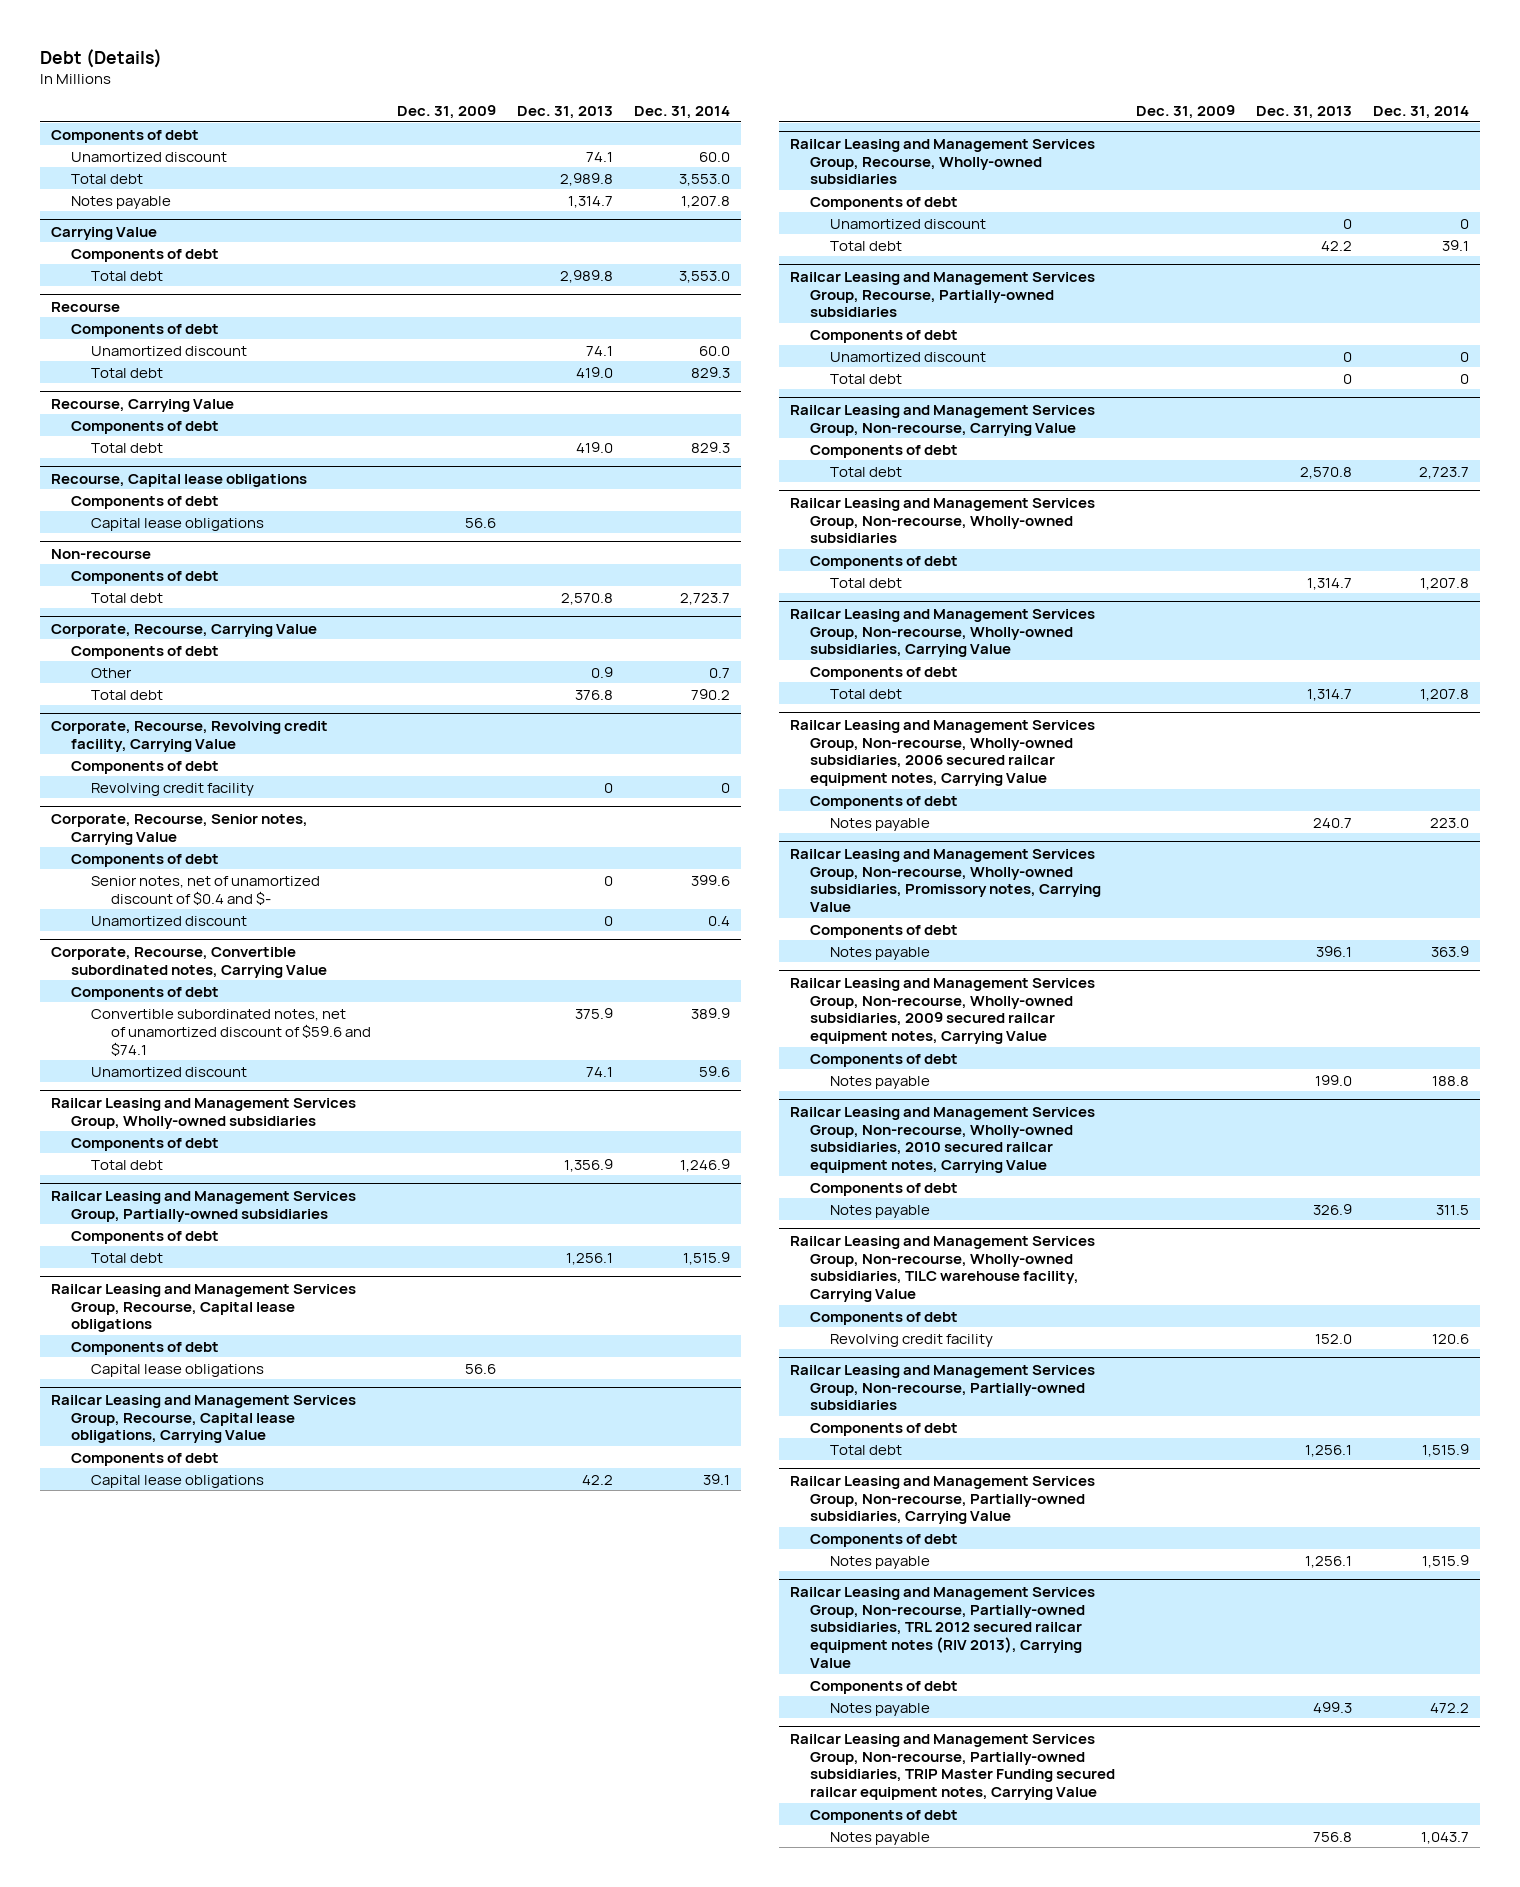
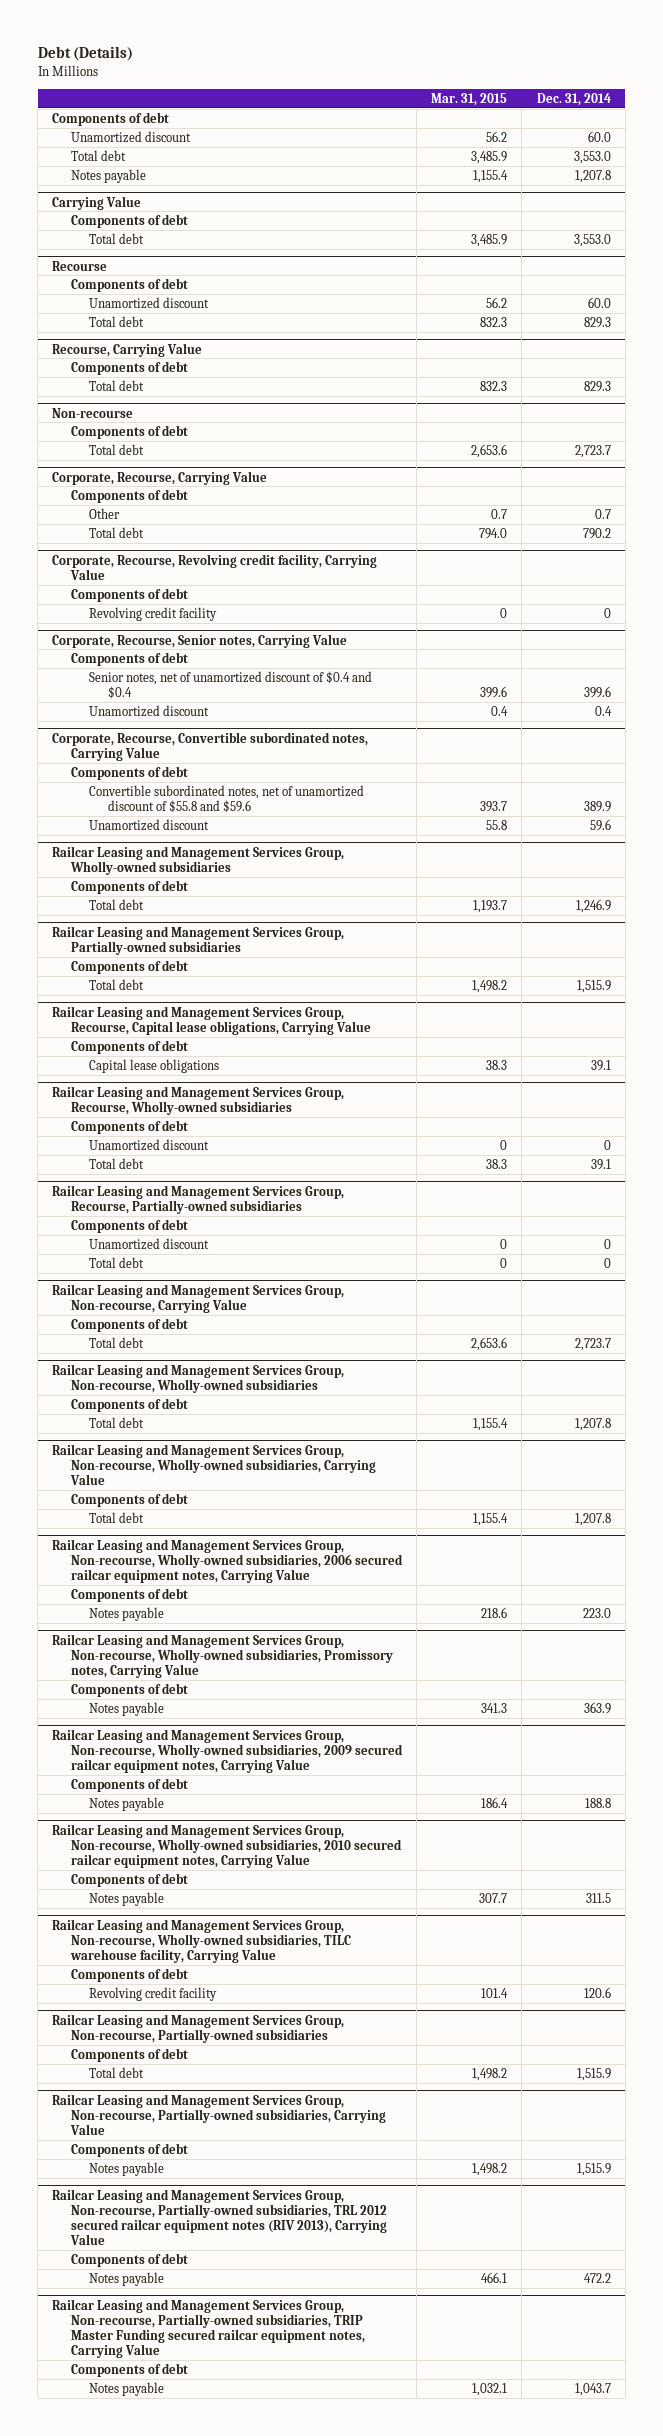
- | Dec. 31, 2009 | Dec. 31, 2013 | Dec. 31, 2014
+ | Mar. 31, 2015 | Dec. 31, 2014
- Recourse, Capital lease obligations
- Components of debt
- Capital lease obligations | 56.6 | |
@ Corporate, Recourse, Senior notes, Carrying Value
- Senior notes, net of unamortized discount of $0.4 and $- | | 0 | 399.6
+ Senior notes, net of unamortized discount of $0.4 and $0.4 | 399.6 | 399.6
@ Corporate, Recourse, Convertible subordinated notes, Carrying Value
- Convertible subordinated notes, net of unamortized discount of $59.6 and $74.1 | | 375.9 | 389.9
+ Convertible subordinated notes, net of unamortized discount of $55.8 and $59.6 | 393.7 | 389.9
- Railcar Leasing and Management Services Group, Recourse, Capital lease obligations
- Components of debt
- Capital lease obligations | 56.6 | |

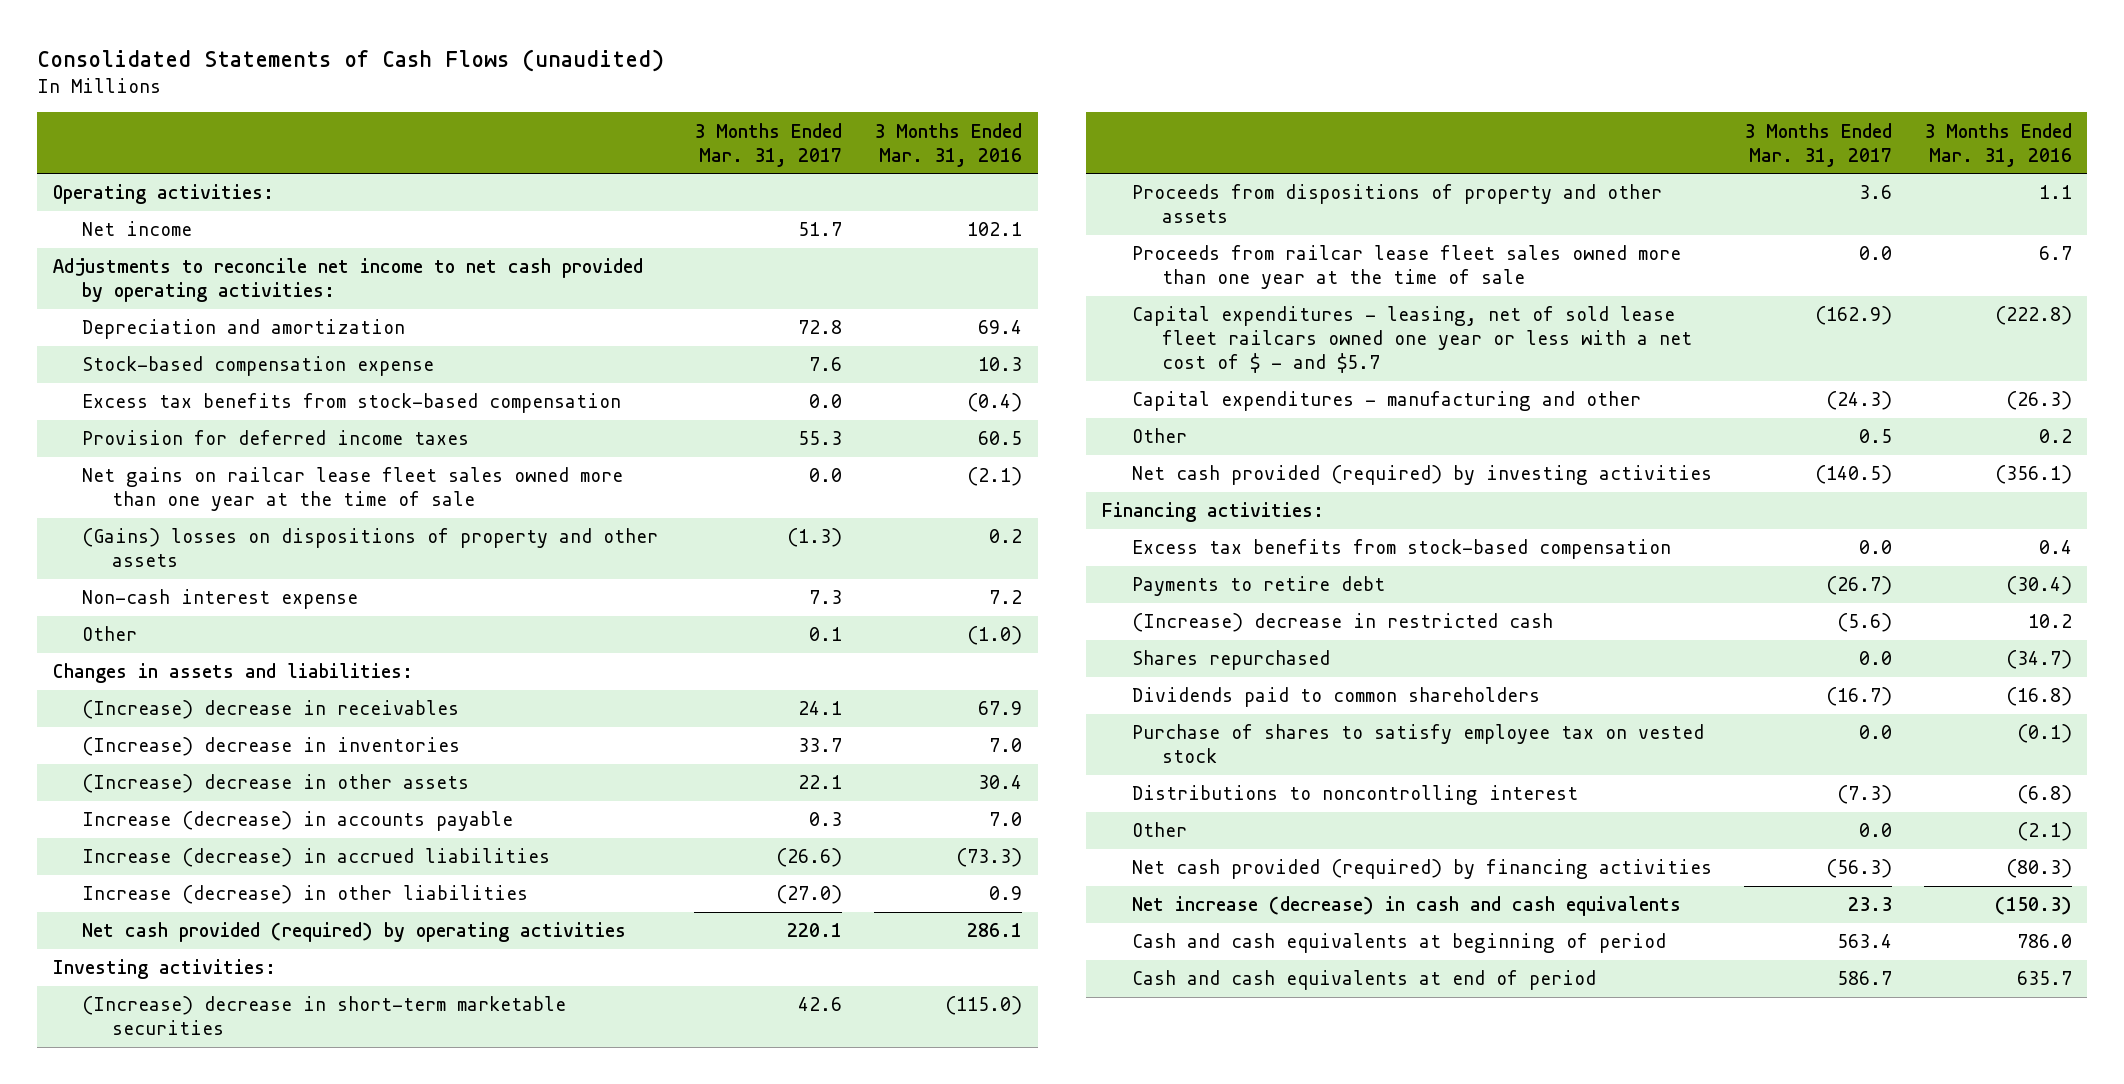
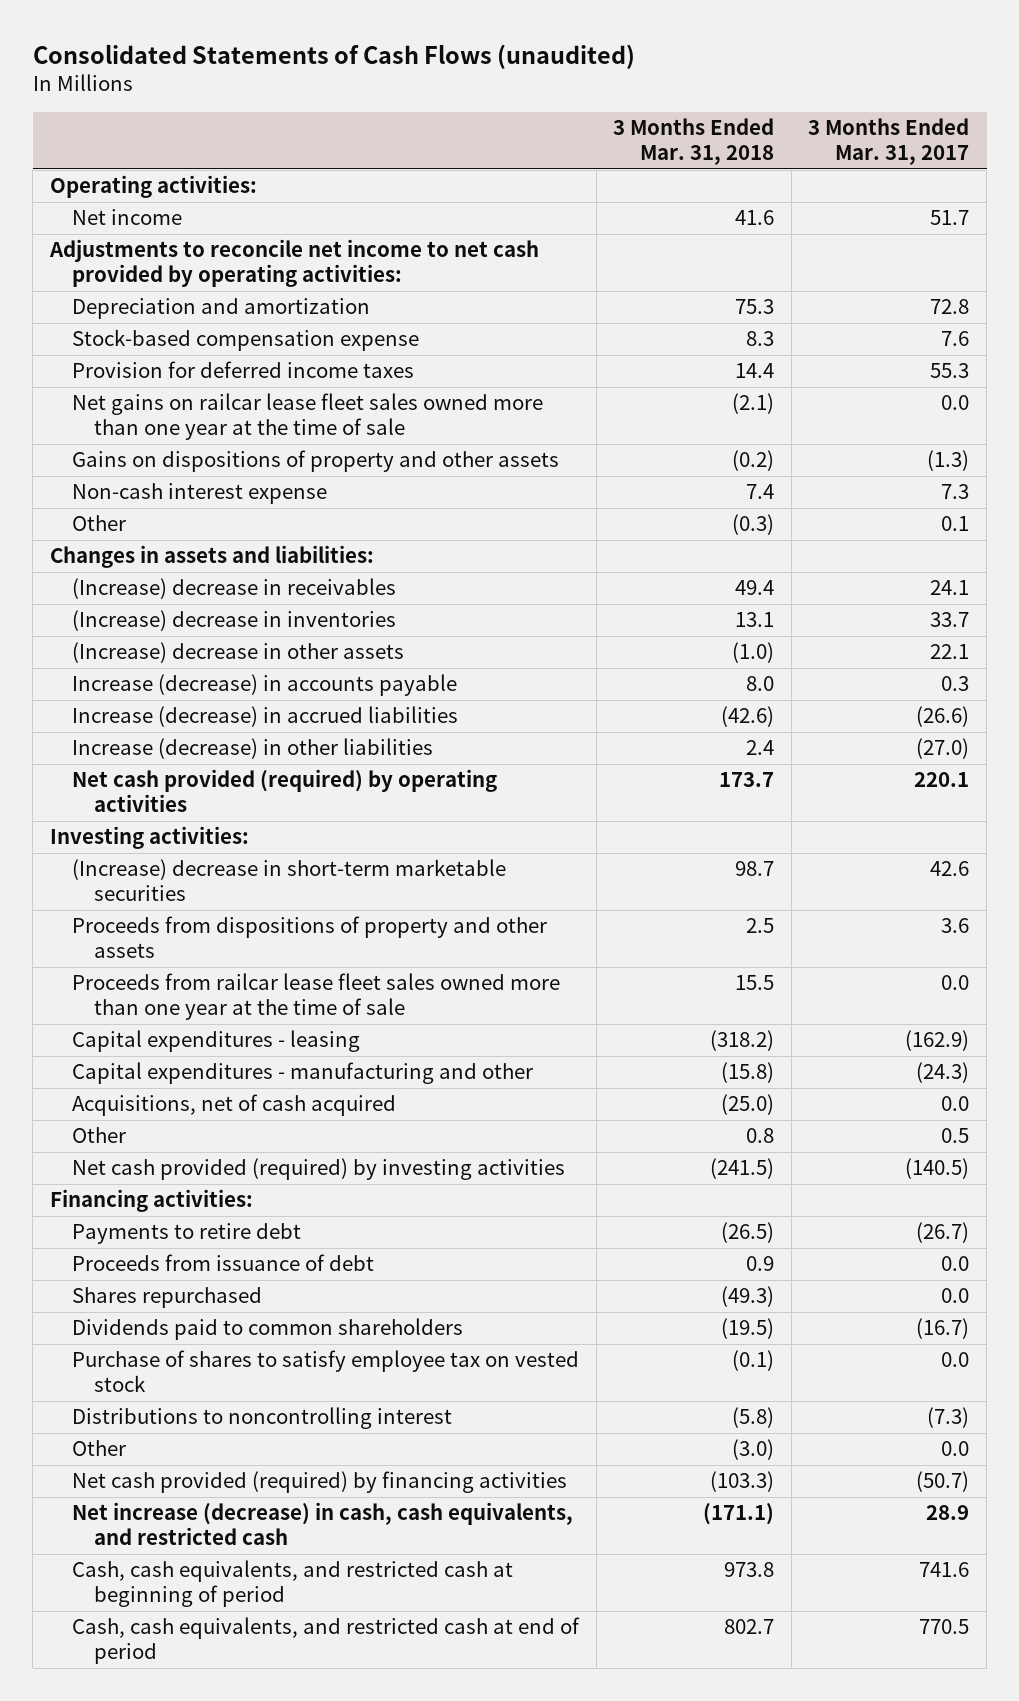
- | 3 Months Ended Mar. 31, 2017 | 3 Months Ended Mar. 31, 2016
+ | 3 Months Ended Mar. 31, 2018 | 3 Months Ended Mar. 31, 2017
- Excess tax benefits from stock-based compensation | 0.0 | (0.4)
- (Gains) losses on dispositions of property and other assets | (1.3) | 0.2
+ Gains on dispositions of property and other assets | (0.2) | (1.3)
- Capital expenditures - leasing, net of sold lease fleet railcars owned one year or less with a net cost of $ - and $5.7 | (162.9) | (222.8)
+ Capital expenditures - leasing | (318.2) | (162.9)
+ Acquisitions, net of cash acquired | (25.0) | 0.0
- Excess tax benefits from stock-based compensation | 0.0 | 0.4
- (Increase) decrease in restricted cash | (5.6) | 10.2
+ Proceeds from issuance of debt | 0.9 | 0.0
- Net cash provided (required) by financing activities | (56.3) | (80.3)
- Net increase (decrease) in cash and cash equivalents | 23.3 | (150.3)
- Cash and cash equivalents at beginning of period | 563.4 | 786.0
- Cash and cash equivalents at end of period | 586.7 | 635.7
+ Net cash provided (required) by financing activities | (103.3) | (50.7)
+ Net increase (decrease) in cash, cash equivalents, and restricted cash | (171.1) | 28.9
+ Cash, cash equivalents, and restricted cash at beginning of period | 973.8 | 741.6
+ Cash, cash equivalents, and restricted cash at end of period | 802.7 | 770.5

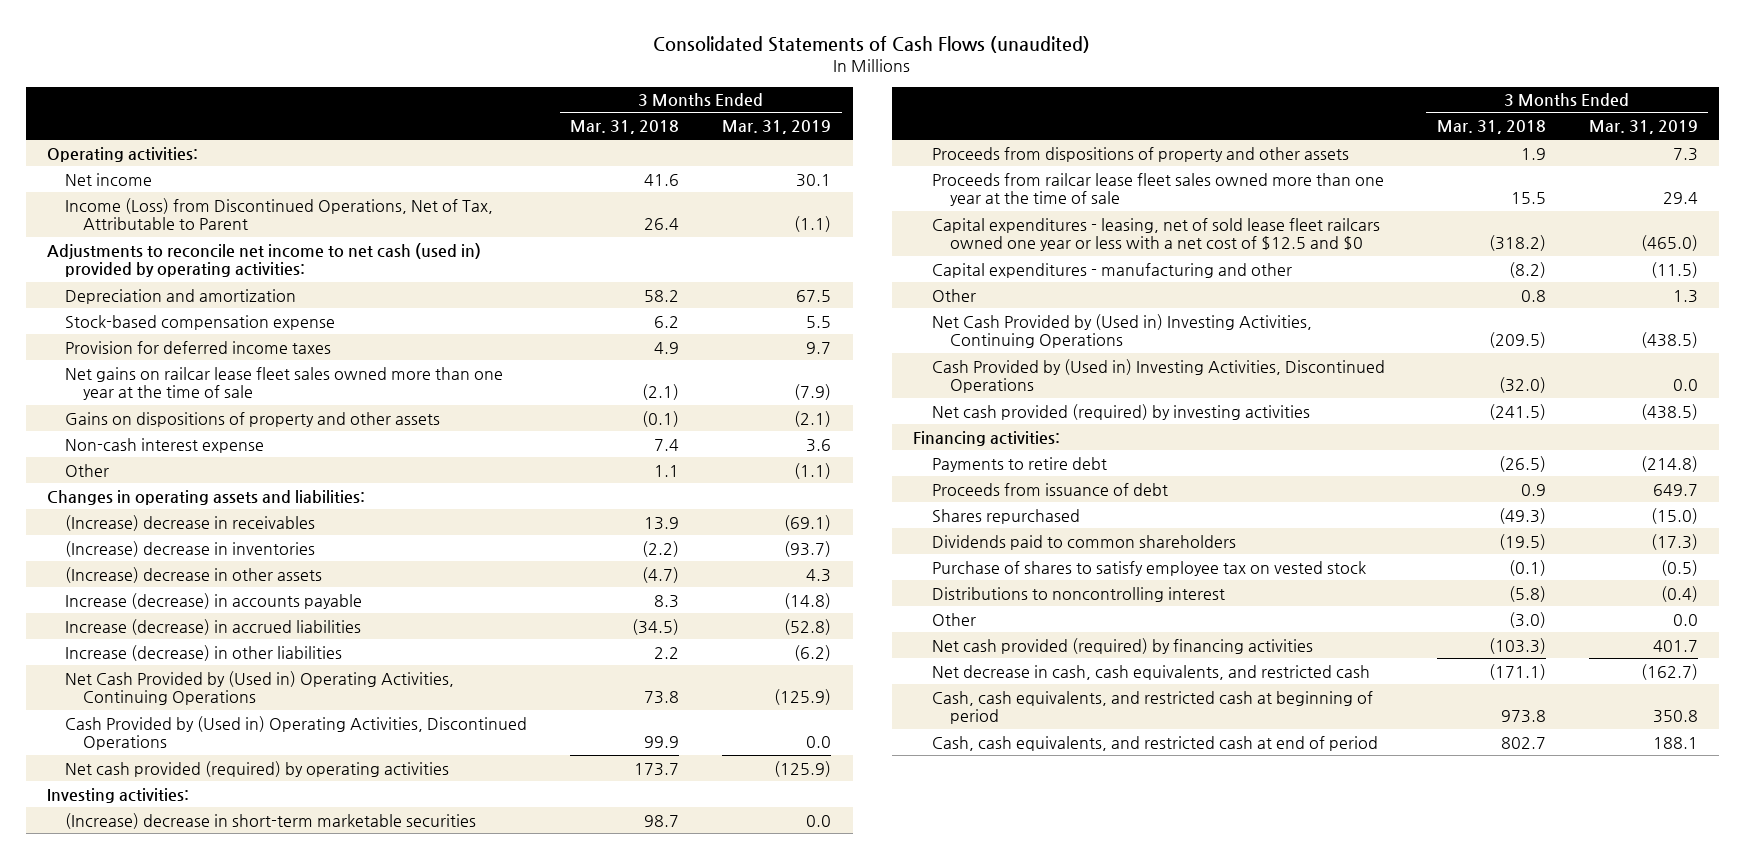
- | 3 Months Ended Mar. 31, 2018 | 3 Months Ended Mar. 31, 2017
+ | 3 Months Ended Mar. 31, 2018 | 3 Months Ended Mar. 31, 2019
- Adjustments to reconcile net income to net cash provided by operating activities:
- Depreciation and amortization | 75.3 | 72.8
- Stock-based compensation expense | 8.3 | 7.6
- Provision for deferred income taxes | 14.4 | 55.3
+ Income (Loss) from Discontinued Operations, Net of Tax, Attributable to Parent | 26.4 | (1.1)
+ Adjustments to reconcile net income to net cash (used in) provided by operating activities:
+ Depreciation and amortization | 58.2 | 67.5
+ Stock-based compensation expense | 6.2 | 5.5
+ Provision for deferred income taxes | 4.9 | 9.7
- Gains on dispositions of property and other assets | (0.2) | (1.3)
+ Gains on dispositions of property and other assets | (0.1) | (2.1)
- Other | (0.3) | 0.1
- Changes in assets and liabilities:
- (Increase) decrease in receivables | 49.4 | 24.1
- (Increase) decrease in inventories | 13.1 | 33.7
- (Increase) decrease in other assets | (1.0) | 22.1
- Increase (decrease) in accounts payable | 8.0 | 0.3
- Increase (decrease) in accrued liabilities | (42.6) | (26.6)
- Increase (decrease) in other liabilities | 2.4 | (27.0)
+ Other | 1.1 | (1.1)
+ Changes in operating assets and liabilities:
+ (Increase) decrease in receivables | 13.9 | (69.1)
+ (Increase) decrease in inventories | (2.2) | (93.7)
+ (Increase) decrease in other assets | (4.7) | 4.3
+ Increase (decrease) in accounts payable | 8.3 | (14.8)
+ Increase (decrease) in accrued liabilities | (34.5) | (52.8)
+ Increase (decrease) in other liabilities | 2.2 | (6.2)
+ Net Cash Provided by (Used in) Operating Activities, Continuing Operations | 73.8 | (125.9)
+ Cash Provided by (Used in) Operating Activities, Discontinued Operations | 99.9 | 0.0
- Proceeds from dispositions of property and other assets | 2.5 | 3.6
+ Proceeds from dispositions of property and other assets | 1.9 | 7.3
- Capital expenditures - leasing | (318.2) | (162.9)
- Capital expenditures - manufacturing and other | (15.8) | (24.3)
- Acquisitions, net of cash acquired | (25.0) | 0.0
+ Capital expenditures - leasing, net of sold lease fleet railcars owned one year or less with a net cost of $12.5 and $0 | (318.2) | (465.0)
+ Capital expenditures - manufacturing and other | (8.2) | (11.5)
+ Net Cash Provided by (Used in) Investing Activities, Continuing Operations | (209.5) | (438.5)
+ Cash Provided by (Used in) Investing Activities, Discontinued Operations | (32.0) | 0.0
- Net increase (decrease) in cash, cash equivalents, and restricted cash | (171.1) | 28.9
+ Net decrease in cash, cash equivalents, and restricted cash | (171.1) | (162.7)

